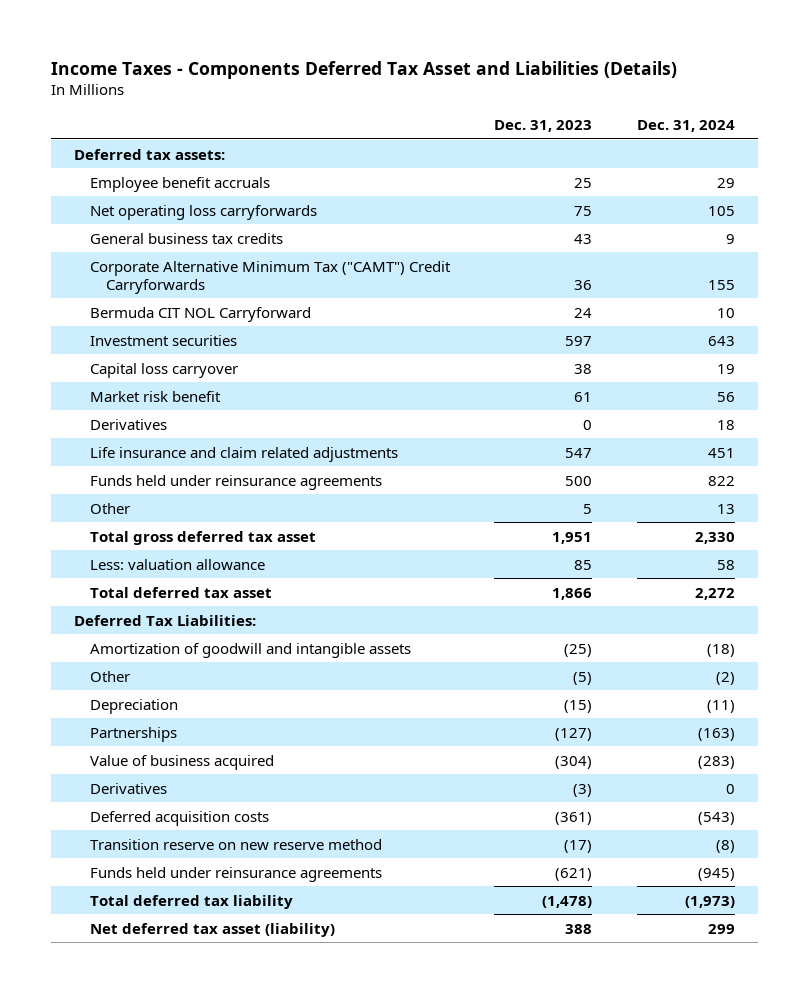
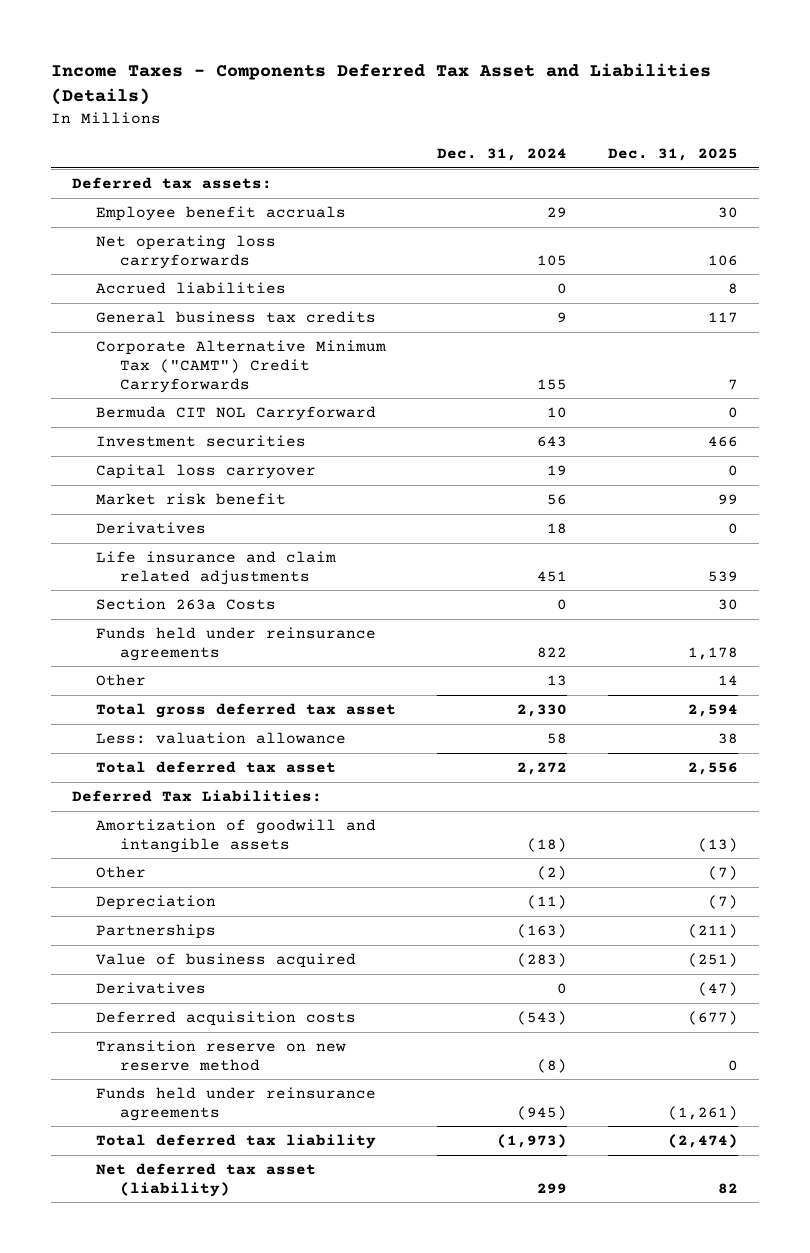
- | Dec. 31, 2023 | Dec. 31, 2024
+ | Dec. 31, 2024 | Dec. 31, 2025
+ Accrued liabilities | 0 | 8
+ Section 263a Costs | 0 | 30

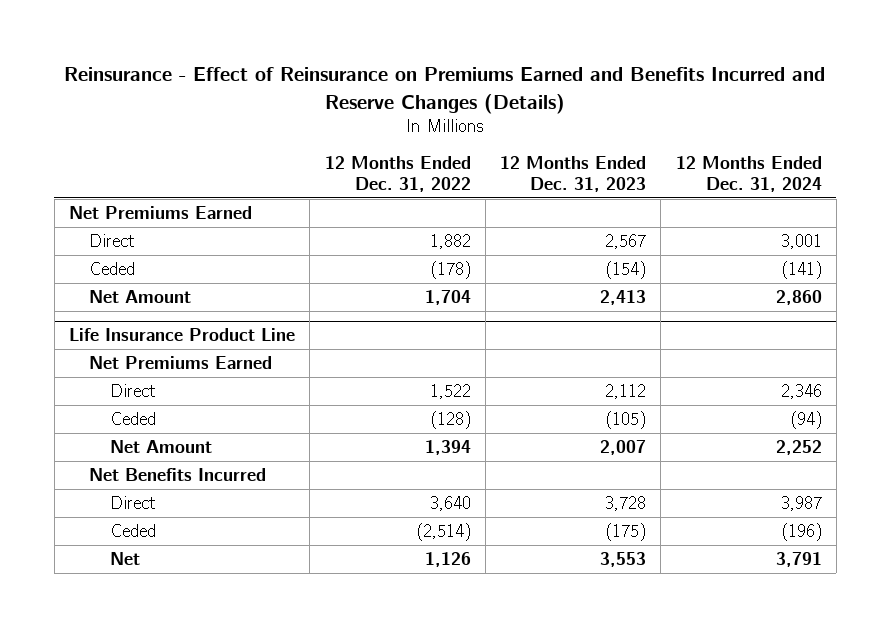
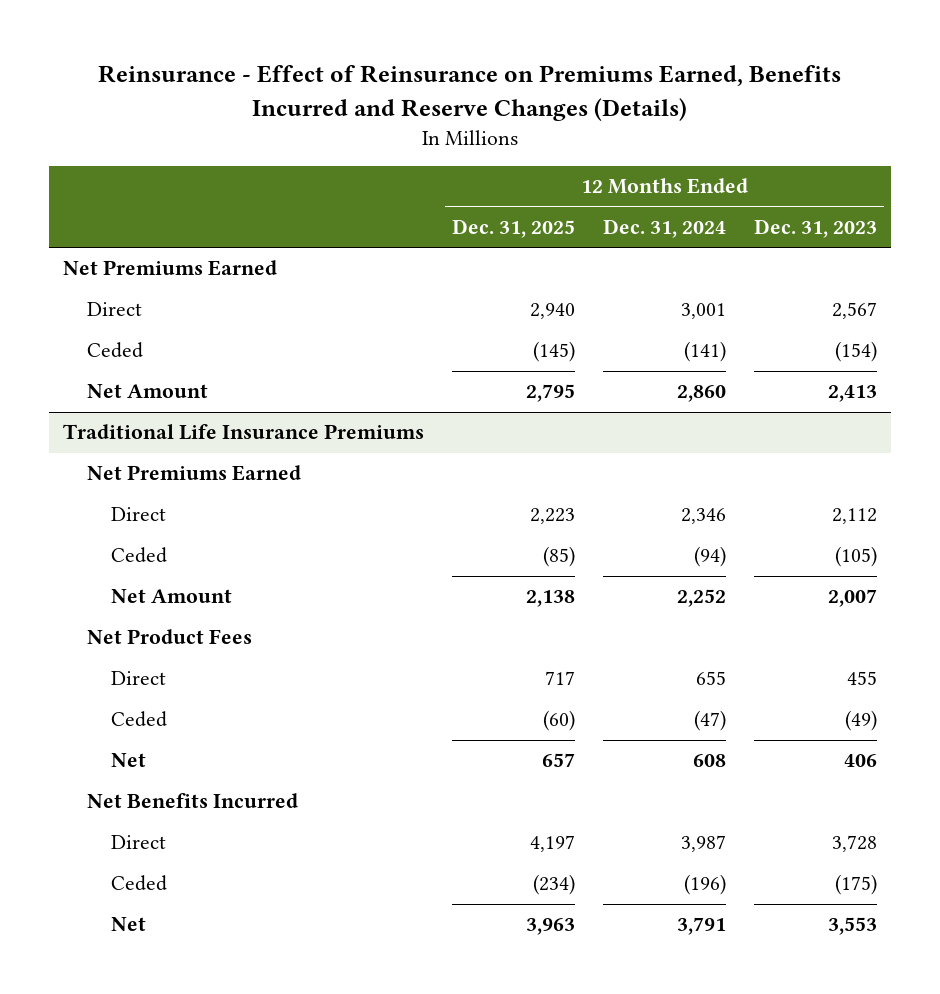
- Reinsurance - Effect of Reinsurance on Premiums Earned and Benefits Incurred and Reserve Changes (Details)
+ Reinsurance - Effect of Reinsurance on Premiums Earned, Benefits Incurred and Reserve Changes (Details)
- | 12 Months Ended Dec. 31, 2022 | 12 Months Ended Dec. 31, 2023 | 12 Months Ended Dec. 31, 2024
+ | 12 Months Ended Dec. 31, 2025 | 12 Months Ended Dec. 31, 2024 | 12 Months Ended Dec. 31, 2023
- Life Insurance Product Line
+ Traditional Life Insurance Premiums
+ Net Product Fees
+ Direct | 717 | 655 | 455
+ Ceded | (60) | (47) | (49)
+ Net | 657 | 608 | 406

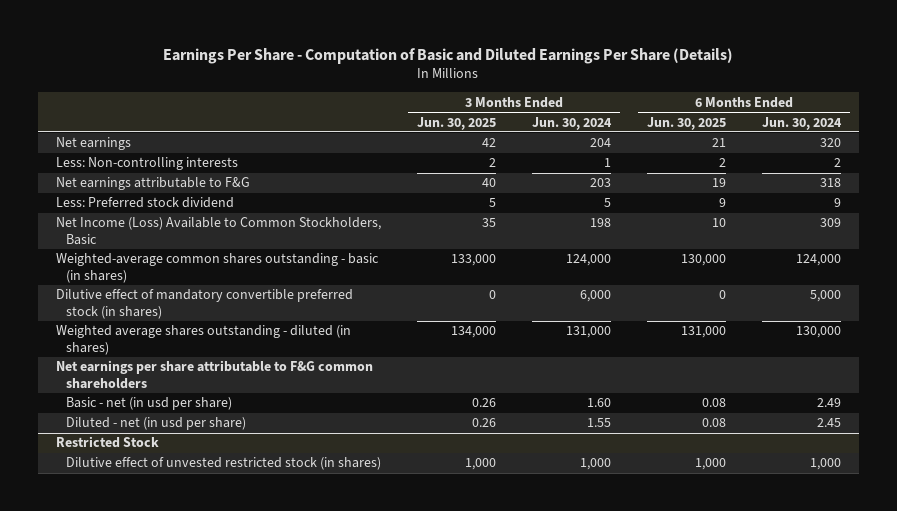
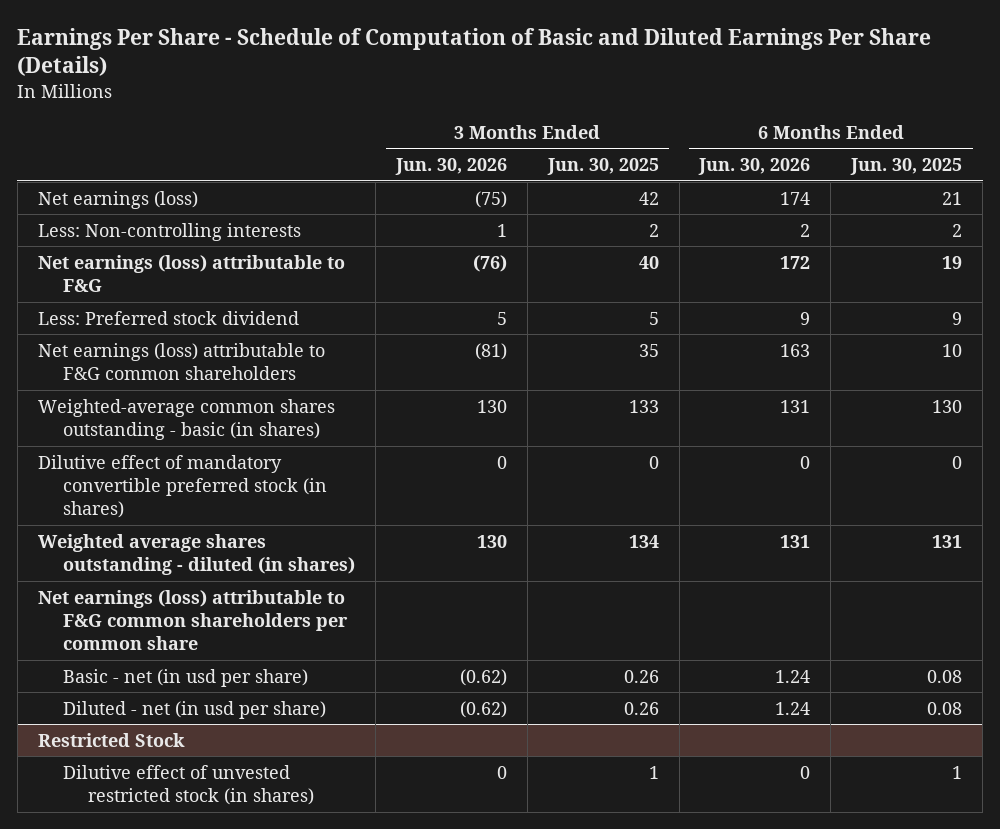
- Earnings Per Share - Computation of Basic and Diluted Earnings Per Share (Details)
+ Earnings Per Share - Schedule of Computation of Basic and Diluted Earnings Per Share (Details)
- | 3 Months Ended Jun. 30, 2025 | 3 Months Ended Jun. 30, 2024 | 6 Months Ended Jun. 30, 2025 | 6 Months Ended Jun. 30, 2024
+ | 3 Months Ended Jun. 30, 2026 | 3 Months Ended Jun. 30, 2025 | 6 Months Ended Jun. 30, 2026 | 6 Months Ended Jun. 30, 2025
- Net earnings | 42 | 204 | 21 | 320
+ Net earnings (loss) | (75) | 42 | 174 | 21
- Net earnings attributable to F&G | 40 | 203 | 19 | 318
+ Net earnings (loss) attributable to F&G | (76) | 40 | 172 | 19
- Net Income (Loss) Available to Common Stockholders, Basic | 35 | 198 | 10 | 309
- Weighted-average common shares outstanding - basic (in shares) | 133,000 | 124,000 | 130,000 | 124,000
+ Net earnings (loss) attributable to F&G common shareholders | (81) | 35 | 163 | 10
+ Weighted-average common shares outstanding - basic (in shares) | 130 | 133 | 131 | 130
- Weighted average shares outstanding - diluted (in shares) | 134,000 | 131,000 | 131,000 | 130,000
- Net earnings per share attributable to F&G common shareholders
+ Weighted average shares outstanding - diluted (in shares) | 130 | 134 | 131 | 131
+ Net earnings (loss) attributable to F&G common shareholders per common share
@ Restricted Stock
- Dilutive effect of unvested restricted stock (in shares) | 1,000 | 1,000 | 1,000 | 1,000
+ Dilutive effect of unvested restricted stock (in shares) | 0 | 1 | 0 | 1

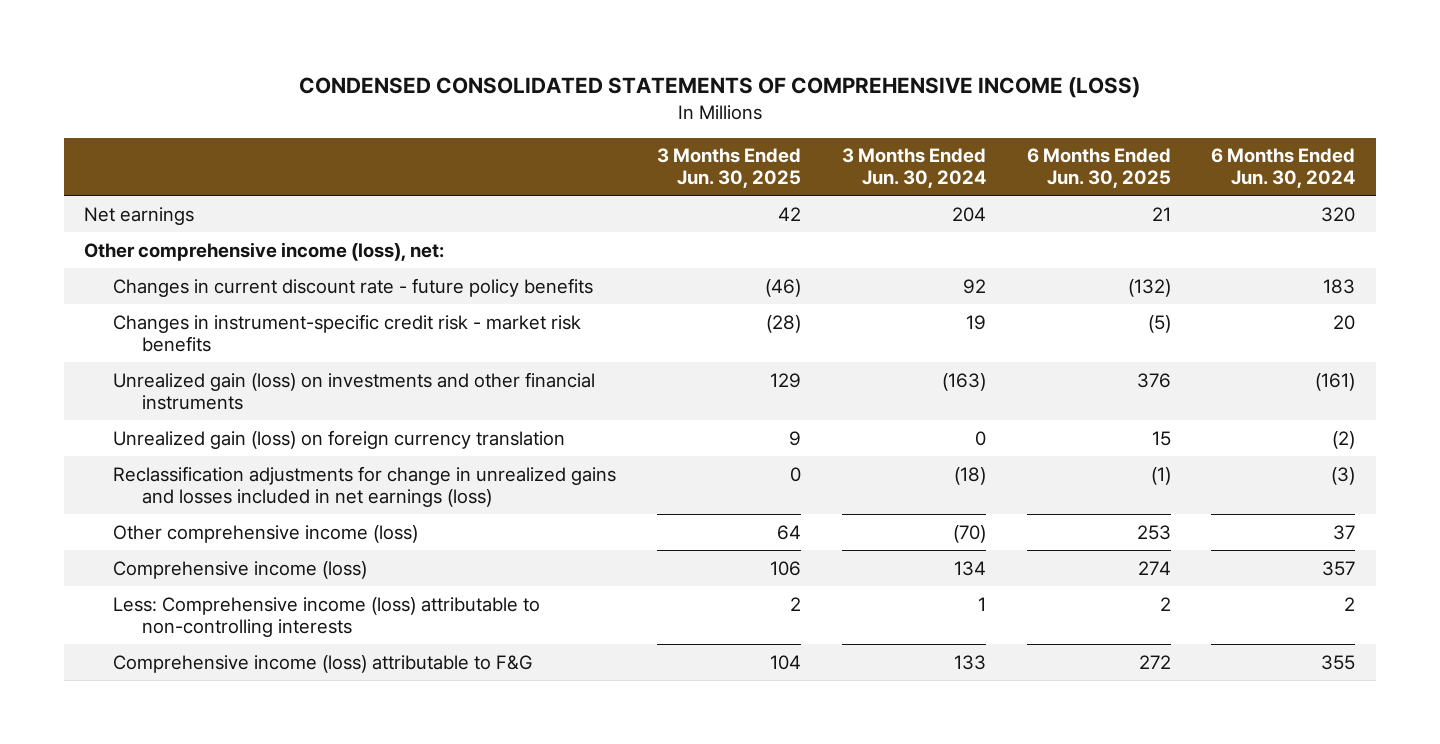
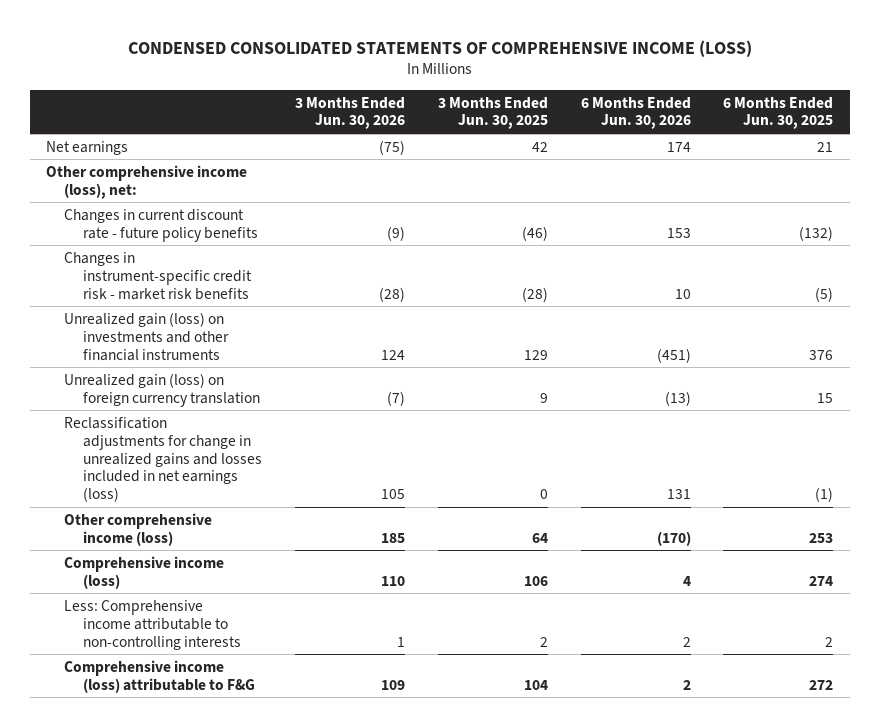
- | 3 Months Ended Jun. 30, 2025 | 3 Months Ended Jun. 30, 2024 | 6 Months Ended Jun. 30, 2025 | 6 Months Ended Jun. 30, 2024
+ | 3 Months Ended Jun. 30, 2026 | 3 Months Ended Jun. 30, 2025 | 6 Months Ended Jun. 30, 2026 | 6 Months Ended Jun. 30, 2025
- Less: Comprehensive income (loss) attributable to non-controlling interests | 2 | 1 | 2 | 2
+ Less: Comprehensive income attributable to non-controlling interests | 1 | 2 | 2 | 2

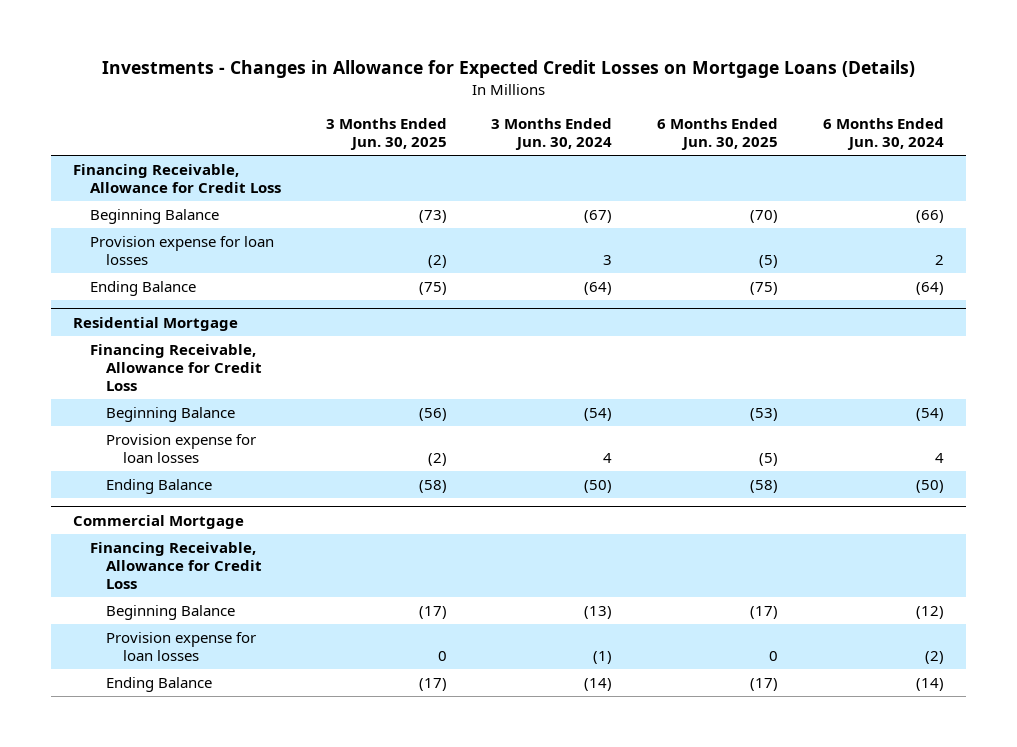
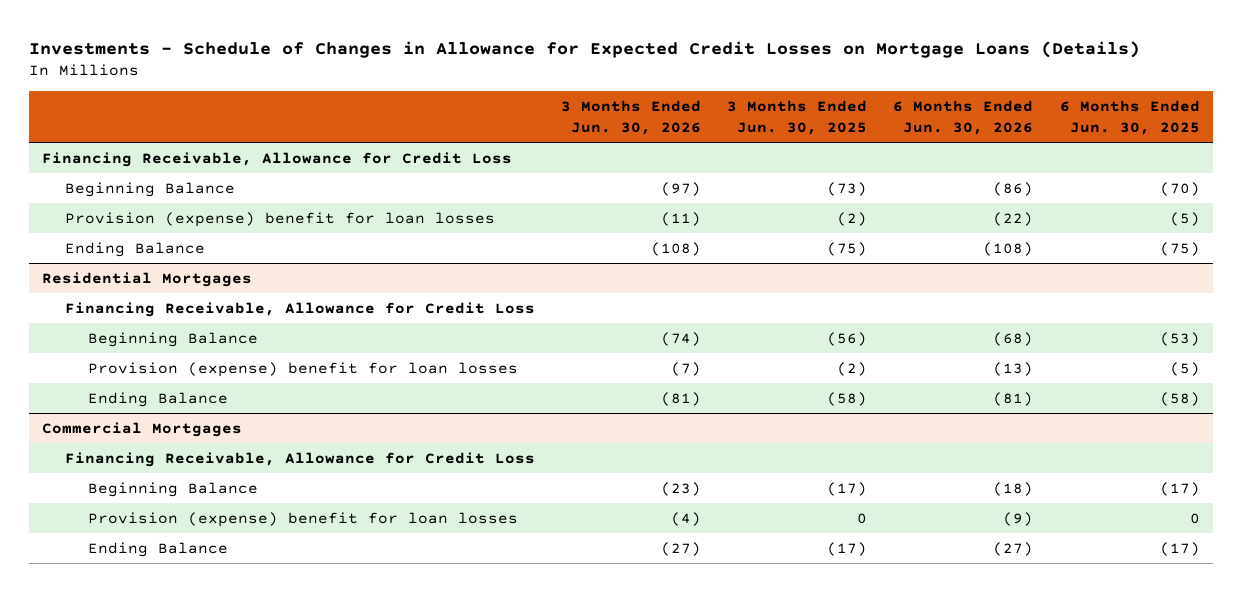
- Investments - Changes in Allowance for Expected Credit Losses on Mortgage Loans (Details)
+ Investments - Schedule of Changes in Allowance for Expected Credit Losses on Mortgage Loans (Details)
- | 3 Months Ended Jun. 30, 2025 | 3 Months Ended Jun. 30, 2024 | 6 Months Ended Jun. 30, 2025 | 6 Months Ended Jun. 30, 2024
+ | 3 Months Ended Jun. 30, 2026 | 3 Months Ended Jun. 30, 2025 | 6 Months Ended Jun. 30, 2026 | 6 Months Ended Jun. 30, 2025
- Provision expense for loan losses | (2) | 3 | (5) | 2
+ Provision (expense) benefit for loan losses | (11) | (2) | (22) | (5)
- Residential Mortgage
+ Residential Mortgages
- Provision expense for loan losses | (2) | 4 | (5) | 4
+ Provision (expense) benefit for loan losses | (7) | (2) | (13) | (5)
- Commercial Mortgage
+ Commercial Mortgages
- Provision expense for loan losses | 0 | (1) | 0 | (2)
+ Provision (expense) benefit for loan losses | (4) | 0 | (9) | 0

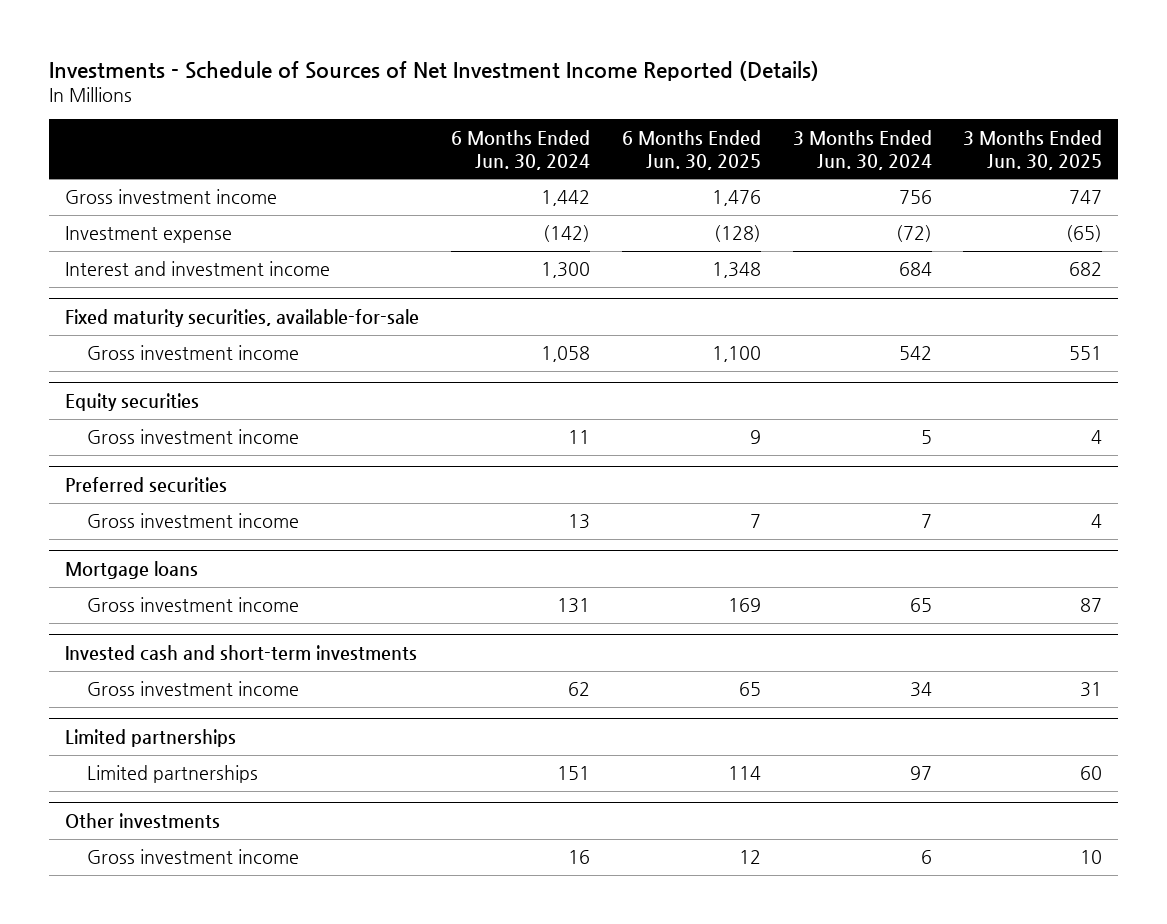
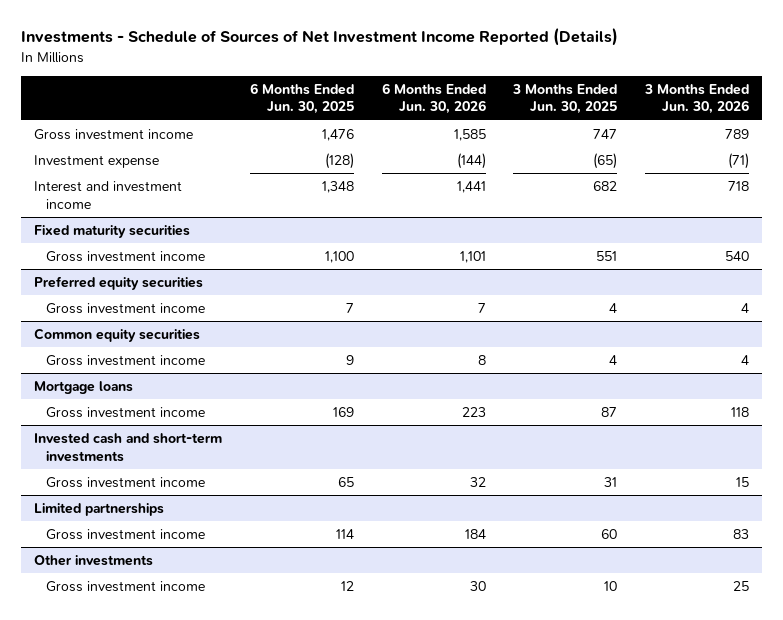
- | 6 Months Ended Jun. 30, 2024 | 6 Months Ended Jun. 30, 2025 | 3 Months Ended Jun. 30, 2024 | 3 Months Ended Jun. 30, 2025
+ | 6 Months Ended Jun. 30, 2025 | 6 Months Ended Jun. 30, 2026 | 3 Months Ended Jun. 30, 2025 | 3 Months Ended Jun. 30, 2026
- Fixed maturity securities, available-for-sale
+ Fixed maturity securities
- Equity securities
- Gross investment income | 11 | 9 | 5 | 4
- Preferred securities
+ Preferred equity securities
+ Common equity securities
+ Gross investment income | 9 | 8 | 4 | 4
@ Limited partnerships
- Limited partnerships | 151 | 114 | 97 | 60
+ Gross investment income | 114 | 184 | 60 | 83

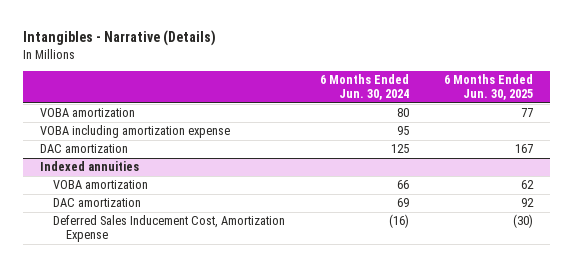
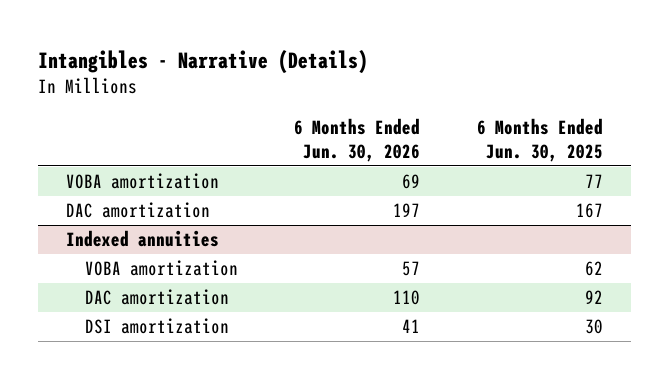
- | 6 Months Ended Jun. 30, 2024 | 6 Months Ended Jun. 30, 2025
+ | 6 Months Ended Jun. 30, 2026 | 6 Months Ended Jun. 30, 2025
- VOBA including amortization expense | 95 |
@ Indexed annuities
- Deferred Sales Inducement Cost, Amortization Expense | (16) | (30)
+ DSI amortization | 41 | 30

